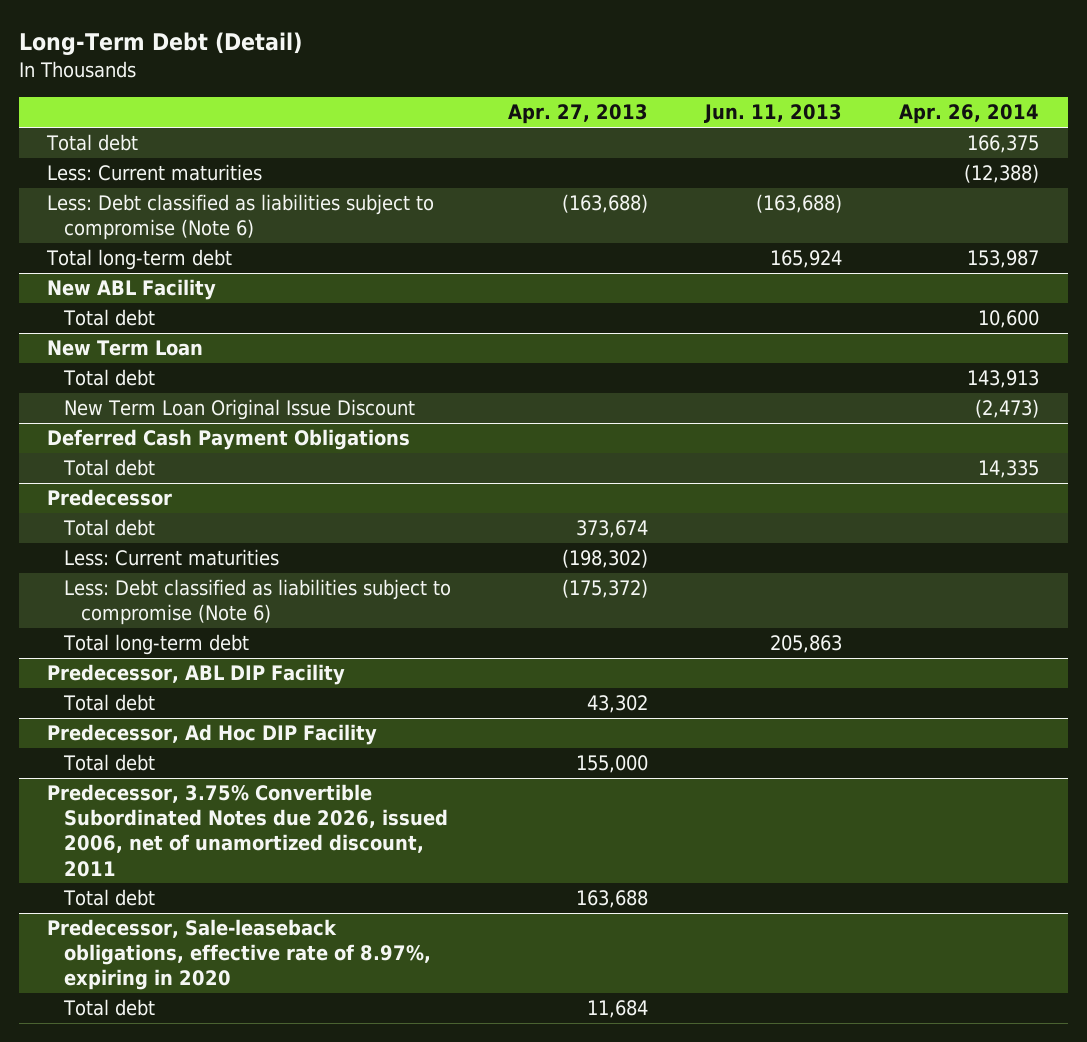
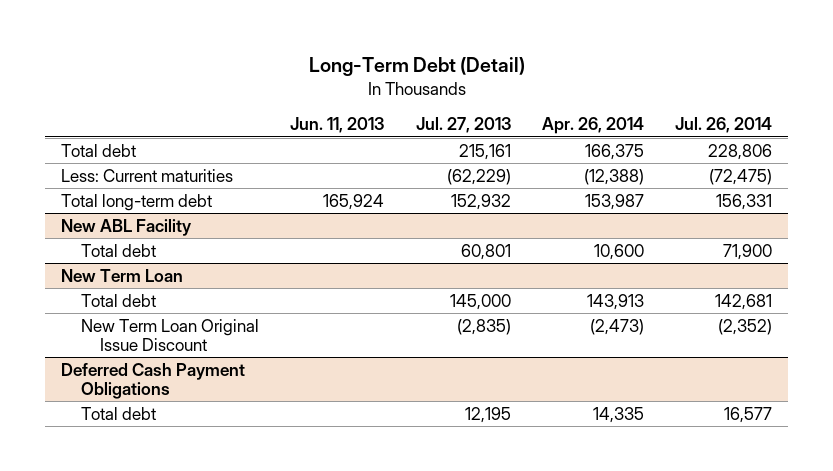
- | Apr. 27, 2013 | Jun. 11, 2013 | Apr. 26, 2014
+ | Jun. 11, 2013 | Jul. 27, 2013 | Apr. 26, 2014 | Jul. 26, 2014
- Less: Debt classified as liabilities subject to compromise (Note 6) | (163,688) | (163,688) |
- Predecessor
- Total debt | 373,674 | |
- Less: Current maturities | (198,302) | |
- Less: Debt classified as liabilities subject to compromise (Note 6) | (175,372) | |
- Total long-term debt | | 205,863 |
- Predecessor, ABL DIP Facility
- Total debt | 43,302 | |
- Predecessor, Ad Hoc DIP Facility
- Total debt | 155,000 | |
- Predecessor, 3.75% Convertible Subordinated Notes due 2026, issued 2006, net of unamortized discount, 2011
- Total debt | 163,688 | |
- Predecessor, Sale-leaseback obligations, effective rate of 8.97%, expiring in 2020
- Total debt | 11,684 | |

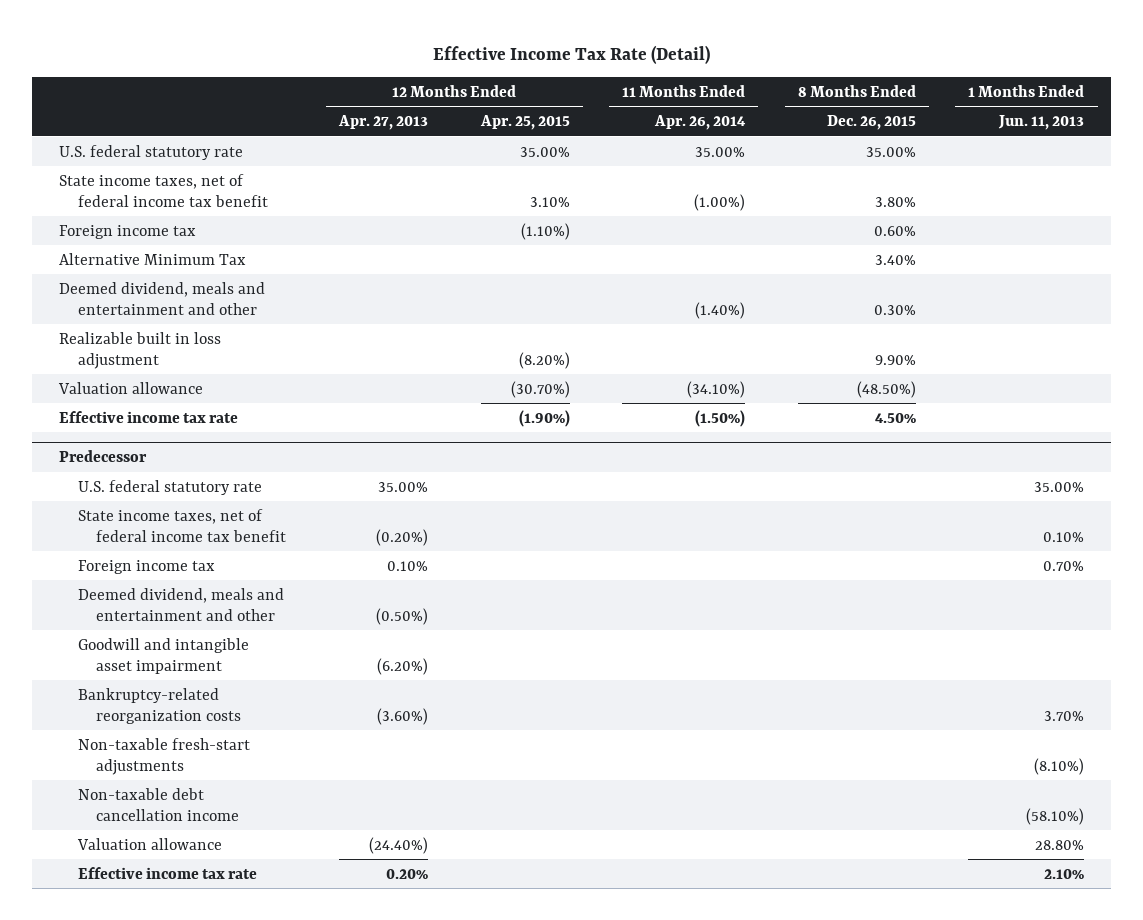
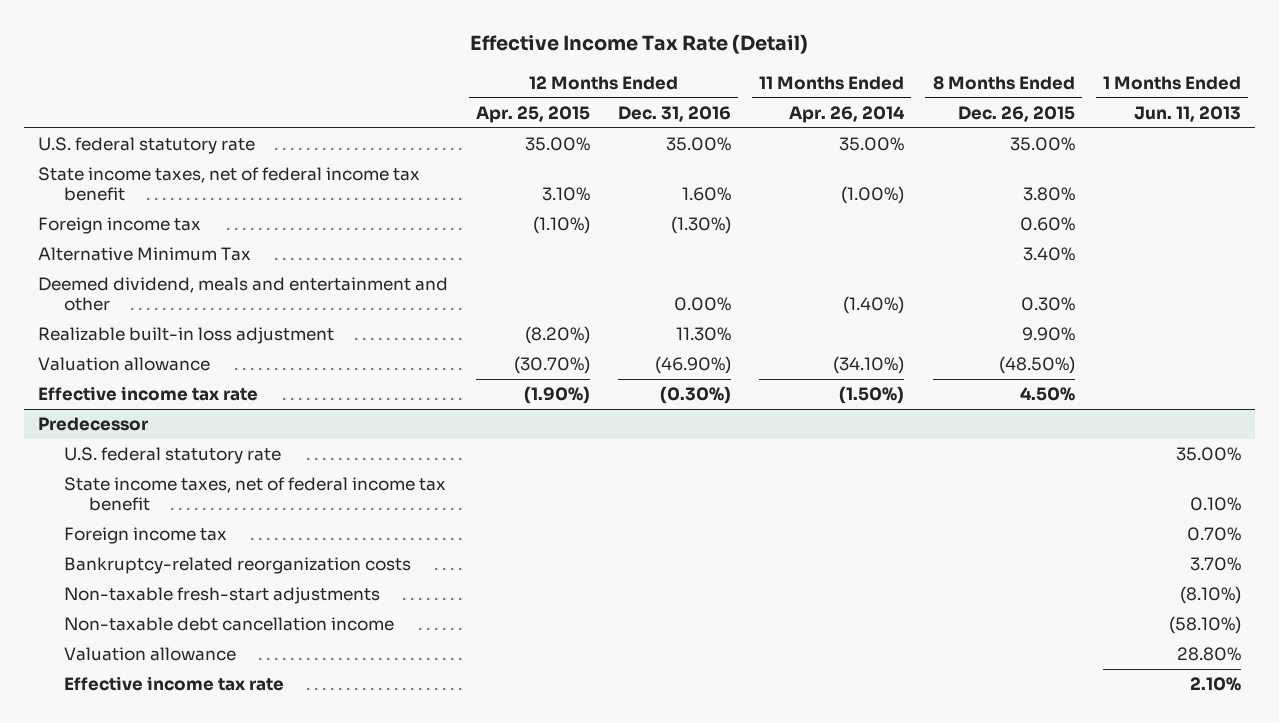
- | 12 Months Ended Apr. 27, 2013 | 12 Months Ended Apr. 25, 2015 | 11 Months Ended Apr. 26, 2014 | 8 Months Ended Dec. 26, 2015 | 1 Months Ended Jun. 11, 2013
+ | 12 Months Ended Apr. 25, 2015 | 12 Months Ended Dec. 31, 2016 | 11 Months Ended Apr. 26, 2014 | 8 Months Ended Dec. 26, 2015 | 1 Months Ended Jun. 11, 2013
- Realizable built in loss adjustment | | (8.20%) | | 9.90% |
+ Realizable built-in loss adjustment | (8.20%) | 11.30% | | 9.90% |
@ Predecessor
- Deemed dividend, meals and entertainment and other | (0.50%) | | | |
- Goodwill and intangible asset impairment | (6.20%) | | | |

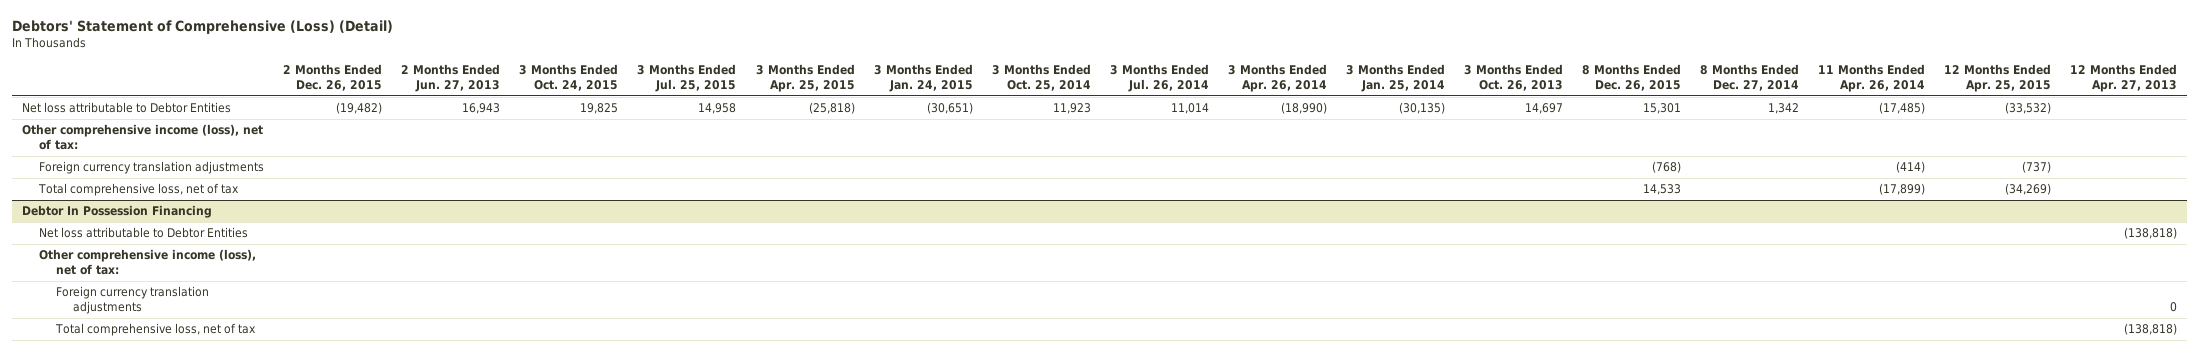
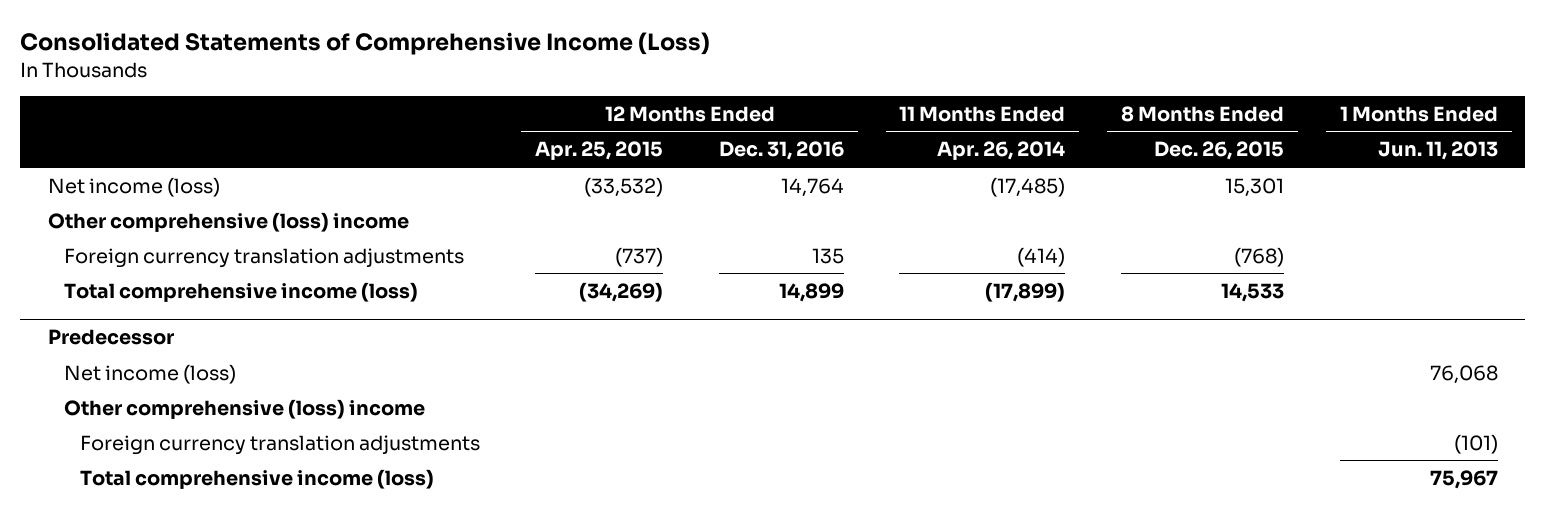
- Debtors' Statement of Comprehensive (Loss) (Detail)
+ Consolidated Statements of Comprehensive Income (Loss)
- | 2 Months Ended Dec. 26, 2015 | 2 Months Ended Jun. 27, 2013 | 3 Months Ended Oct. 24, 2015 | 3 Months Ended Jul. 25, 2015 | 3 Months Ended Apr. 25, 2015 | 3 Months Ended Jan. 24, 2015 | 3 Months Ended Oct. 25, 2014 | 3 Months Ended Jul. 26, 2014 | 3 Months Ended Apr. 26, 2014 | 3 Months Ended Jan. 25, 2014 | 3 Months Ended Oct. 26, 2013 | 8 Months Ended Dec. 26, 2015 | 8 Months Ended Dec. 27, 2014 | 11 Months Ended Apr. 26, 2014 | 12 Months Ended Apr. 25, 2015 | 12 Months Ended Apr. 27, 2013
+ | 12 Months Ended Apr. 25, 2015 | 12 Months Ended Dec. 31, 2016 | 11 Months Ended Apr. 26, 2014 | 8 Months Ended Dec. 26, 2015 | 1 Months Ended Jun. 11, 2013
- Net loss attributable to Debtor Entities | (19,482) | 16,943 | 19,825 | 14,958 | (25,818) | (30,651) | 11,923 | 11,014 | (18,990) | (30,135) | 14,697 | 15,301 | 1,342 | (17,485) | (33,532) |
- Other comprehensive income (loss), net of tax:
+ Net income (loss) | (33,532) | 14,764 | (17,485) | 15,301 |
+ Other comprehensive (loss) income
- Total comprehensive loss, net of tax | | | | | | | | | | | | 14,533 | | (17,899) | (34,269) |
- Debtor In Possession Financing
- Net loss attributable to Debtor Entities | | | | | | | | | | | | | | | | (138,818)
- Other comprehensive income (loss), net of tax:
- Foreign currency translation adjustments | | | | | | | | | | | | | | | | 0
- Total comprehensive loss, net of tax | | | | | | | | | | | | | | | | (138,818)
+ Total comprehensive income (loss) | (34,269) | 14,899 | (17,899) | 14,533 |
+ Predecessor
+ Net income (loss) | | | | | 76,068
+ Other comprehensive (loss) income
+ Foreign currency translation adjustments | | | | | (101)
+ Total comprehensive income (loss) | | | | | 75,967

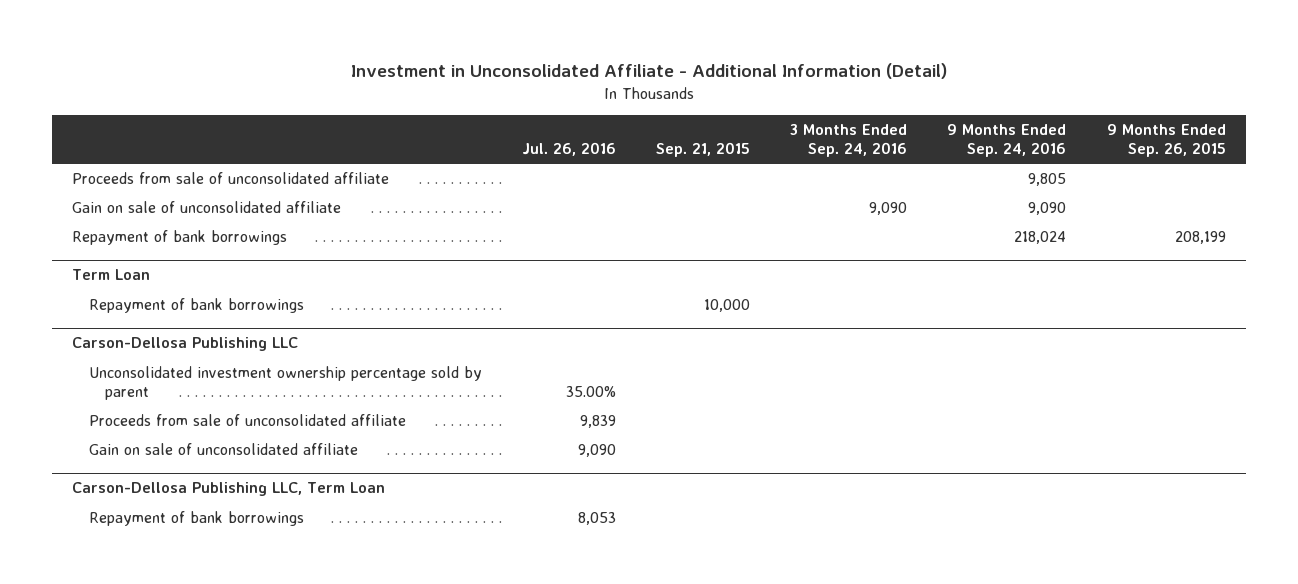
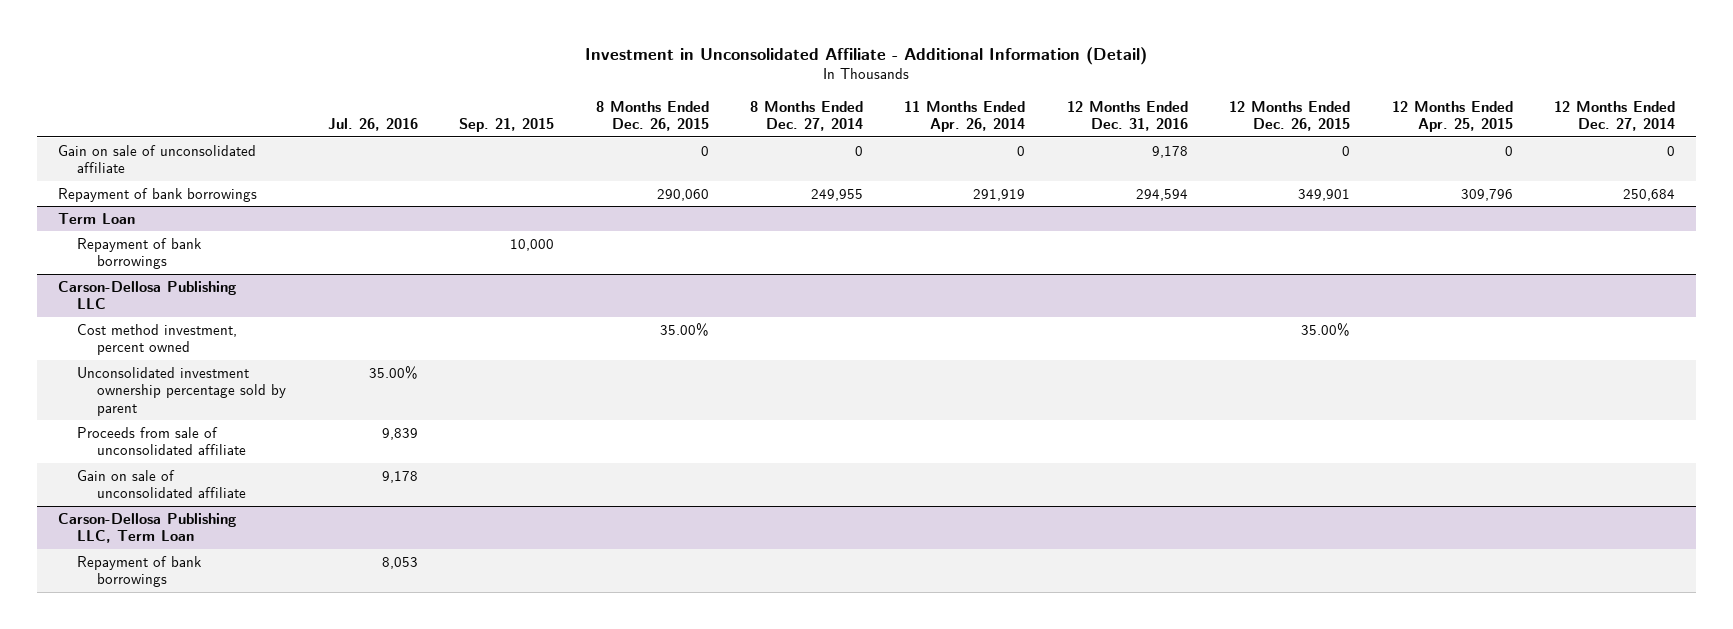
- | Jul. 26, 2016 | Sep. 21, 2015 | 3 Months Ended Sep. 24, 2016 | 9 Months Ended Sep. 24, 2016 | 9 Months Ended Sep. 26, 2015
+ | Jul. 26, 2016 | Sep. 21, 2015 | 8 Months Ended Dec. 26, 2015 | 8 Months Ended Dec. 27, 2014 | 11 Months Ended Apr. 26, 2014 | 12 Months Ended Dec. 31, 2016 | 12 Months Ended Dec. 26, 2015 | 12 Months Ended Apr. 25, 2015 | 12 Months Ended Dec. 27, 2014
- Proceeds from sale of unconsolidated affiliate | | | | 9,805 |
@ Carson-Dellosa Publishing LLC
+ Cost method investment, percent owned | | | 35.00% | | | | 35.00% | |
- Gain on sale of unconsolidated affiliate | 9,090 | | | |
+ Gain on sale of unconsolidated affiliate | 9,178 | | | | | | | |

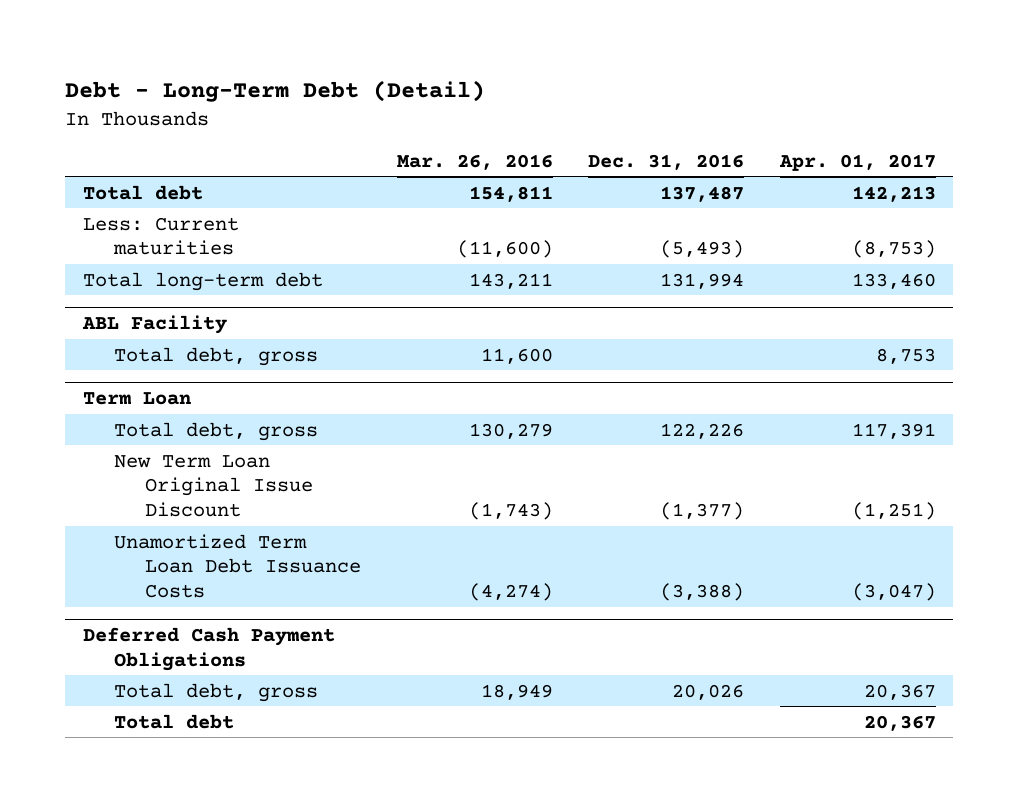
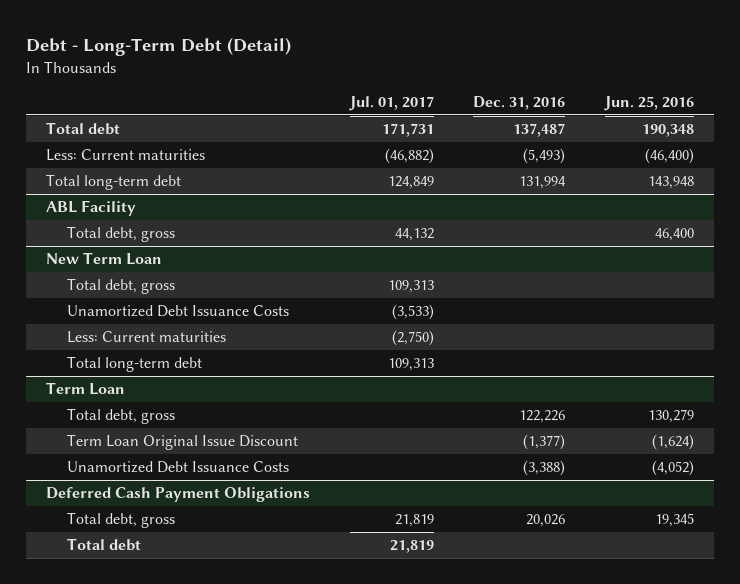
- | Mar. 26, 2016 | Dec. 31, 2016 | Apr. 01, 2017
+ | Jul. 01, 2017 | Dec. 31, 2016 | Jun. 25, 2016
+ New Term Loan
+ Total debt, gross | 109,313 | |
+ Unamortized Debt Issuance Costs | (3,533) | |
+ Less: Current maturities | (2,750) | |
+ Total long-term debt | 109,313 | |
@ Term Loan
- New Term Loan Original Issue Discount | (1,743) | (1,377) | (1,251)
- Unamortized Term Loan Debt Issuance Costs | (4,274) | (3,388) | (3,047)
+ Term Loan Original Issue Discount | | (1,377) | (1,624)
+ Unamortized Debt Issuance Costs | | (3,388) | (4,052)

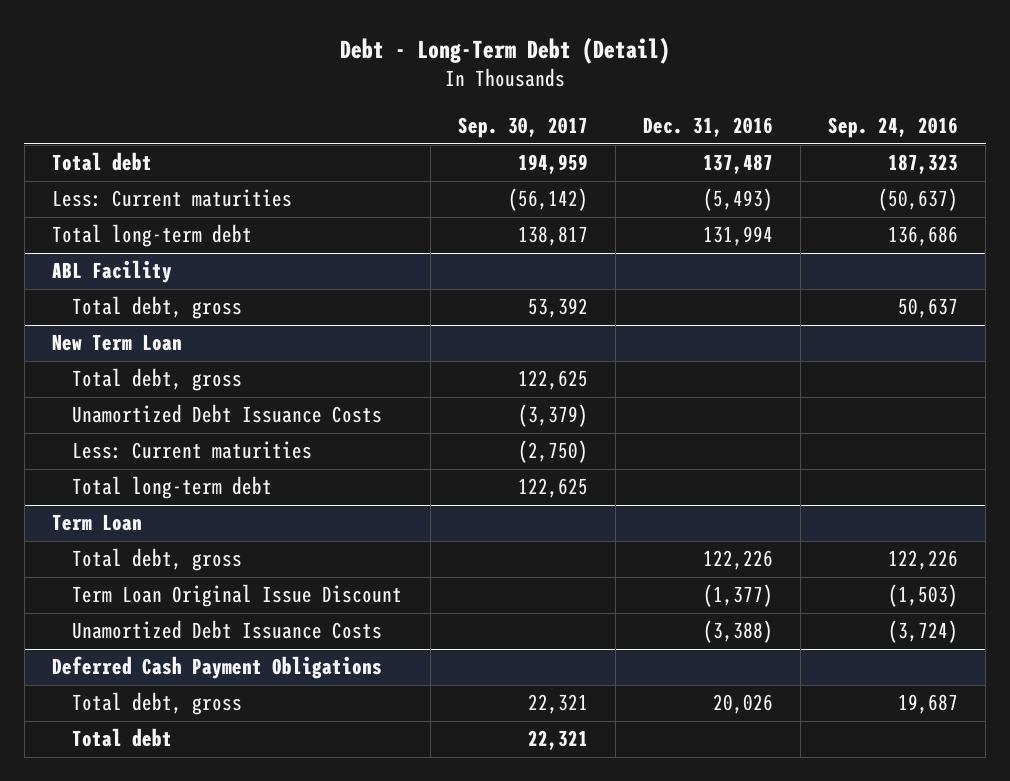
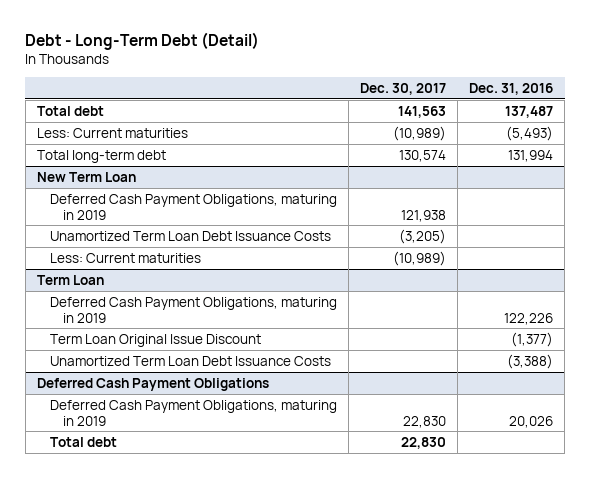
- | Sep. 30, 2017 | Dec. 31, 2016 | Sep. 24, 2016
+ | Dec. 30, 2017 | Dec. 31, 2016
- ABL Facility
- Total debt, gross | 53,392 | | 50,637
@ New Term Loan
- Total debt, gross | 122,625 | |
- Unamortized Debt Issuance Costs | (3,379) | |
+ Deferred Cash Payment Obligations, maturing in 2019 | 121,938 |
+ Unamortized Term Loan Debt Issuance Costs | (3,205) |
- Total long-term debt | 122,625 | |
@ Term Loan
- Total debt, gross | | 122,226 | 122,226
+ Deferred Cash Payment Obligations, maturing in 2019 | | 122,226
- Unamortized Debt Issuance Costs | | (3,388) | (3,724)
+ Unamortized Term Loan Debt Issuance Costs | | (3,388)
@ Deferred Cash Payment Obligations
- Total debt, gross | 22,321 | 20,026 | 19,687
+ Deferred Cash Payment Obligations, maturing in 2019 | 22,830 | 20,026

